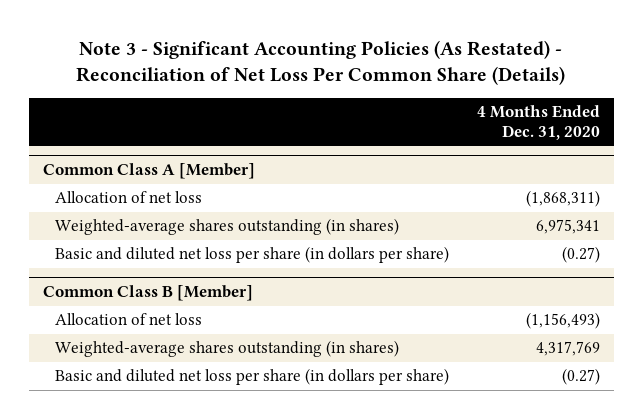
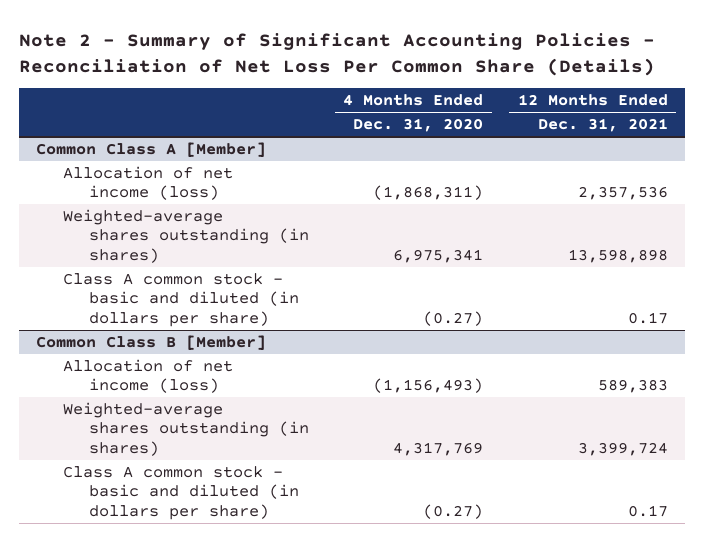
- Note 3 - Significant Accounting Policies (As Restated) - Reconciliation of Net Loss Per Common Share (Details)
+ Note 2 - Summary of Significant Accounting Policies - Reconciliation of Net Loss Per Common Share (Details)
- | 4 Months Ended Dec. 31, 2020
+ | 4 Months Ended Dec. 31, 2020 | 12 Months Ended Dec. 31, 2021
@ Common Class A [Member]
- Allocation of net loss | (1,868,311)
+ Allocation of net income (loss) | (1,868,311) | 2,357,536
- Basic and diluted net loss per share (in dollars per share) | (0.27)
+ Class A common stock - basic and diluted (in dollars per share) | (0.27) | 0.17
@ Common Class B [Member]
- Allocation of net loss | (1,156,493)
+ Allocation of net income (loss) | (1,156,493) | 589,383
- Basic and diluted net loss per share (in dollars per share) | (0.27)
+ Class A common stock - basic and diluted (in dollars per share) | (0.27) | 0.17

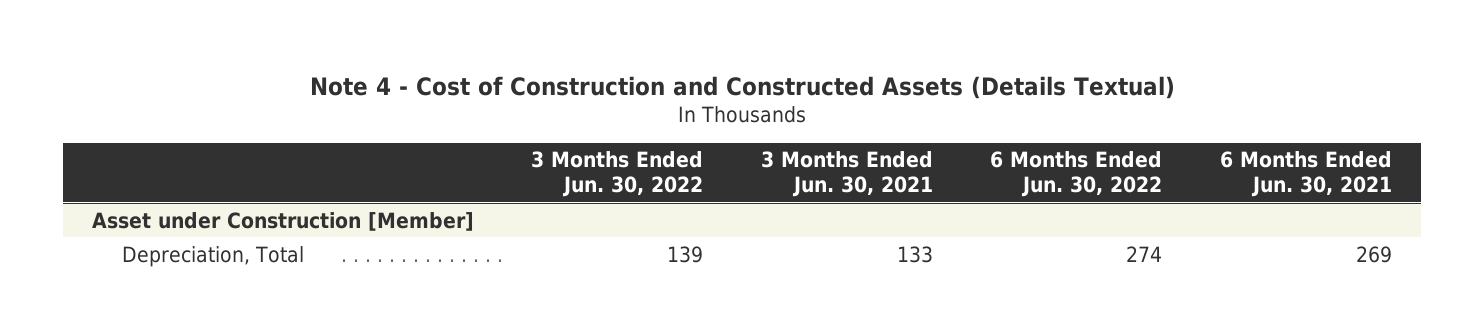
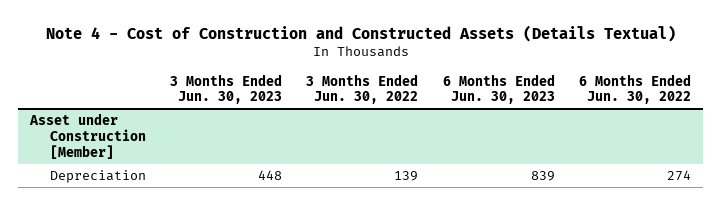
- | 3 Months Ended Jun. 30, 2022 | 3 Months Ended Jun. 30, 2021 | 6 Months Ended Jun. 30, 2022 | 6 Months Ended Jun. 30, 2021
+ | 3 Months Ended Jun. 30, 2023 | 3 Months Ended Jun. 30, 2022 | 6 Months Ended Jun. 30, 2023 | 6 Months Ended Jun. 30, 2022
@ Asset under Construction [Member]
- Depreciation, Total | 139 | 133 | 274 | 269
+ Depreciation | 448 | 139 | 839 | 274

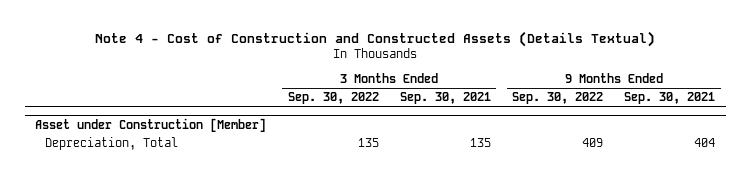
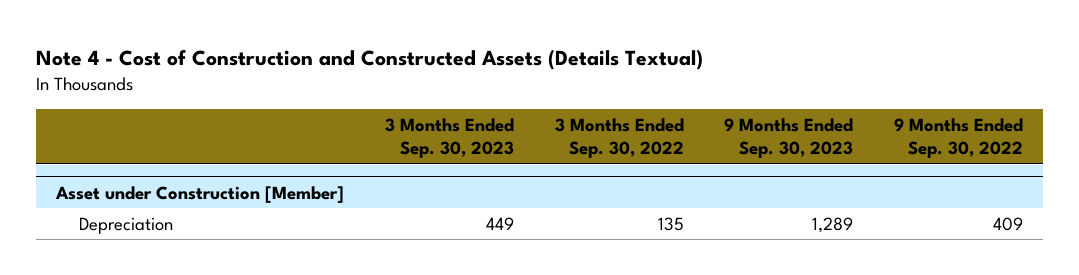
- | 3 Months Ended Sep. 30, 2022 | 3 Months Ended Sep. 30, 2021 | 9 Months Ended Sep. 30, 2022 | 9 Months Ended Sep. 30, 2021
+ | 3 Months Ended Sep. 30, 2023 | 3 Months Ended Sep. 30, 2022 | 9 Months Ended Sep. 30, 2023 | 9 Months Ended Sep. 30, 2022
@ Asset under Construction [Member]
- Depreciation, Total | 135 | 135 | 409 | 404
+ Depreciation | 449 | 135 | 1,289 | 409

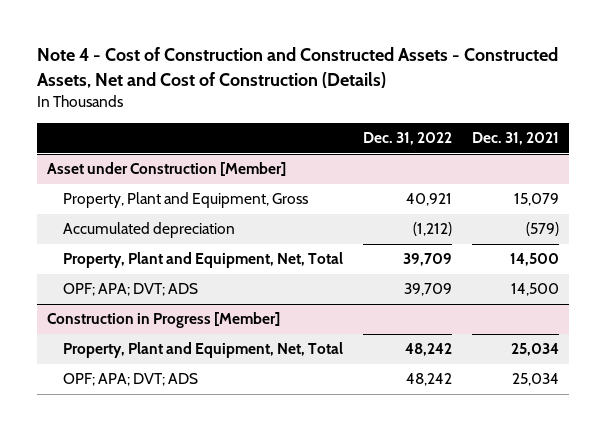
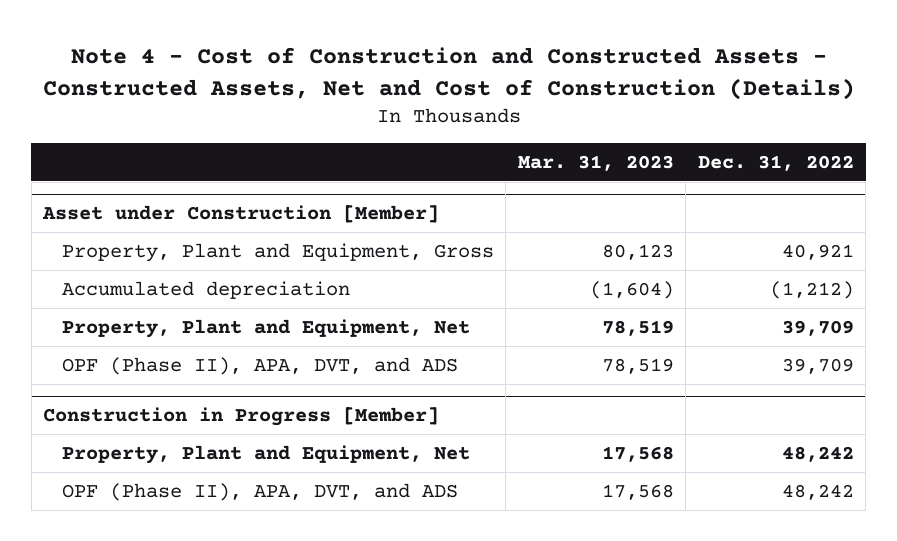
- | Dec. 31, 2022 | Dec. 31, 2021
+ | Mar. 31, 2023 | Dec. 31, 2022
@ Asset under Construction [Member]
- Property, Plant and Equipment, Net, Total | 39,709 | 14,500
- OPF; APA; DVT; ADS | 39,709 | 14,500
+ Property, Plant and Equipment, Net | 78,519 | 39,709
+ OPF (Phase II), APA, DVT, and ADS | 78,519 | 39,709
@ Construction in Progress [Member]
- Property, Plant and Equipment, Net, Total | 48,242 | 25,034
- OPF; APA; DVT; ADS | 48,242 | 25,034
+ Property, Plant and Equipment, Net | 17,568 | 48,242
+ OPF (Phase II), APA, DVT, and ADS | 17,568 | 48,242

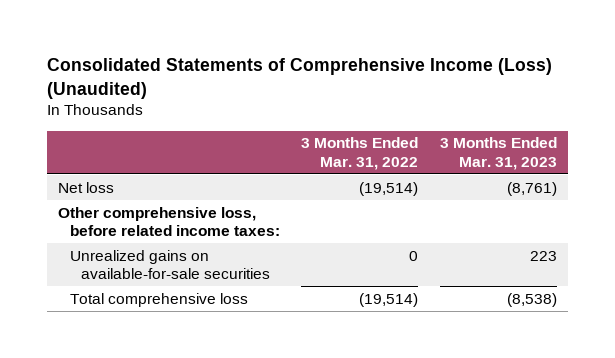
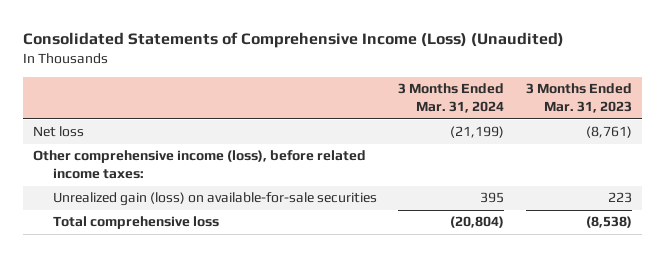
- | 3 Months Ended Mar. 31, 2022 | 3 Months Ended Mar. 31, 2023
+ | 3 Months Ended Mar. 31, 2024 | 3 Months Ended Mar. 31, 2023
- Other comprehensive loss, before related income taxes:
- Unrealized gains on available-for-sale securities | 0 | 223
+ Other comprehensive income (loss), before related income taxes:
+ Unrealized gain (loss) on available-for-sale securities | 395 | 223

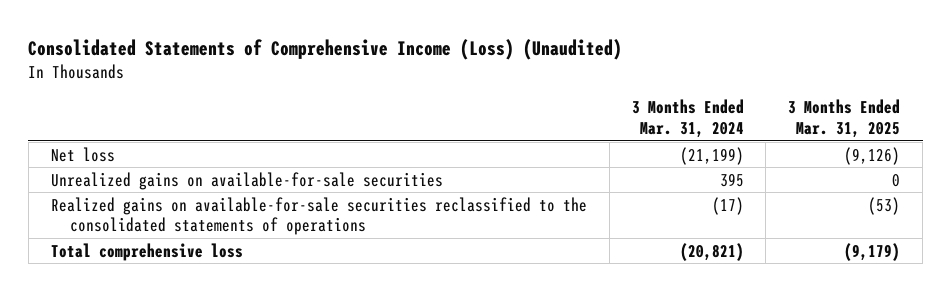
- | 3 Months Ended Mar. 31, 2024 | 3 Months Ended Mar. 31, 2023
+ | 3 Months Ended Mar. 31, 2024 | 3 Months Ended Mar. 31, 2025
- Other comprehensive income (loss), before related income taxes:
- Unrealized gain (loss) on available-for-sale securities | 395 | 223
- Total comprehensive loss | (20,804) | (8,538)
+ Unrealized gains on available-for-sale securities | 395 | 0
+ Realized gains on available-for-sale securities reclassified to the consolidated statements of operations | (17) | (53)
+ Total comprehensive loss | (20,821) | (9,179)

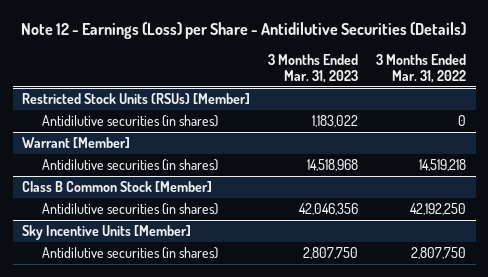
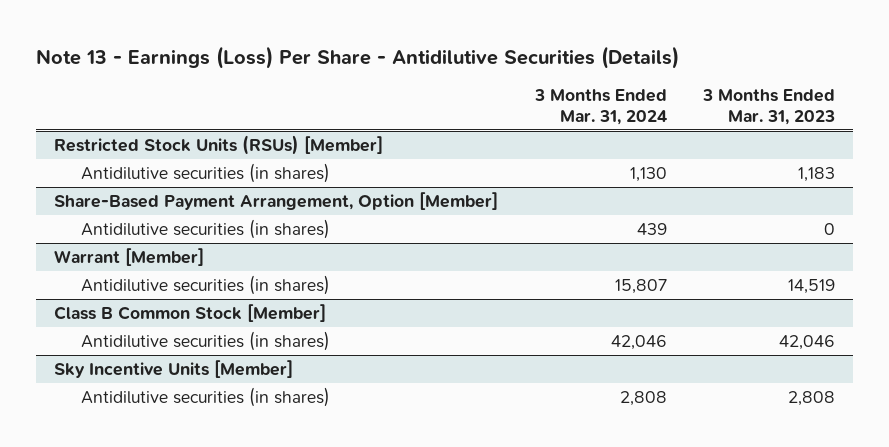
- Note 12 - Earnings (Loss) per Share - Antidilutive Securities (Details)
+ Note 13 - Earnings (Loss) Per Share - Antidilutive Securities (Details)
- | 3 Months Ended Mar. 31, 2023 | 3 Months Ended Mar. 31, 2022
+ | 3 Months Ended Mar. 31, 2024 | 3 Months Ended Mar. 31, 2023
@ Restricted Stock Units (RSUs) [Member]
- Antidilutive securities (in shares) | 1,183,022 | 0
+ Antidilutive securities (in shares) | 1,130 | 1,183
+ Share-Based Payment Arrangement, Option [Member]
+ Antidilutive securities (in shares) | 439 | 0
@ Warrant [Member]
- Antidilutive securities (in shares) | 14,518,968 | 14,519,218
+ Antidilutive securities (in shares) | 15,807 | 14,519
@ Class B Common Stock [Member]
- Antidilutive securities (in shares) | 42,046,356 | 42,192,250
+ Antidilutive securities (in shares) | 42,046 | 42,046
@ Sky Incentive Units [Member]
- Antidilutive securities (in shares) | 2,807,750 | 2,807,750
+ Antidilutive securities (in shares) | 2,808 | 2,808

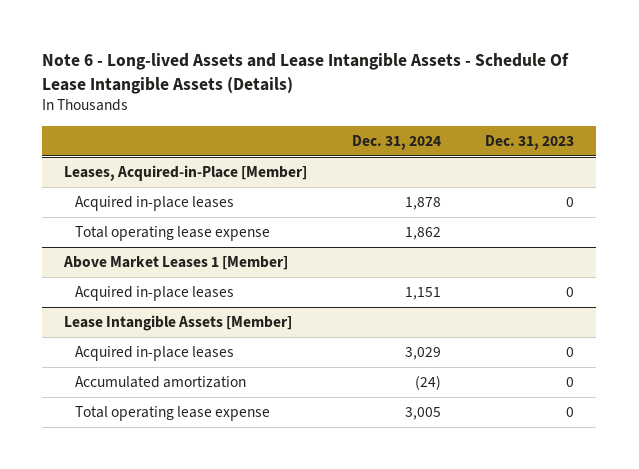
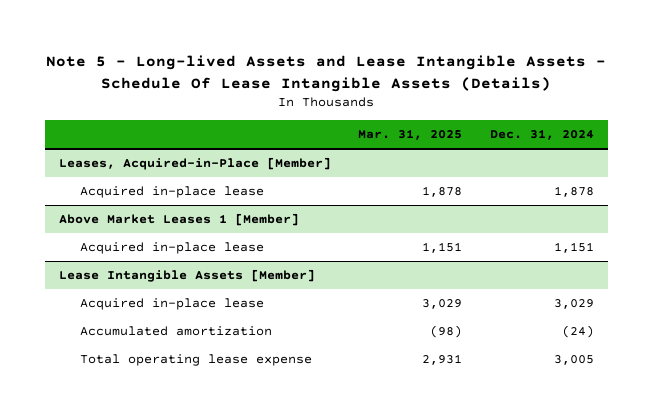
- Note 6 - Long-lived Assets and Lease Intangible Assets - Schedule Of Lease Intangible Assets (Details)
+ Note 5 - Long-lived Assets and Lease Intangible Assets - Schedule Of Lease Intangible Assets (Details)
- | Dec. 31, 2024 | Dec. 31, 2023
+ | Mar. 31, 2025 | Dec. 31, 2024
@ Leases, Acquired-in-Place [Member]
- Acquired in-place leases | 1,878 | 0
- Total operating lease expense | 1,862 |
+ Acquired in-place lease | 1,878 | 1,878
@ Above Market Leases 1 [Member]
- Acquired in-place leases | 1,151 | 0
+ Acquired in-place lease | 1,151 | 1,151
@ Lease Intangible Assets [Member]
- Acquired in-place leases | 3,029 | 0
+ Acquired in-place lease | 3,029 | 3,029

